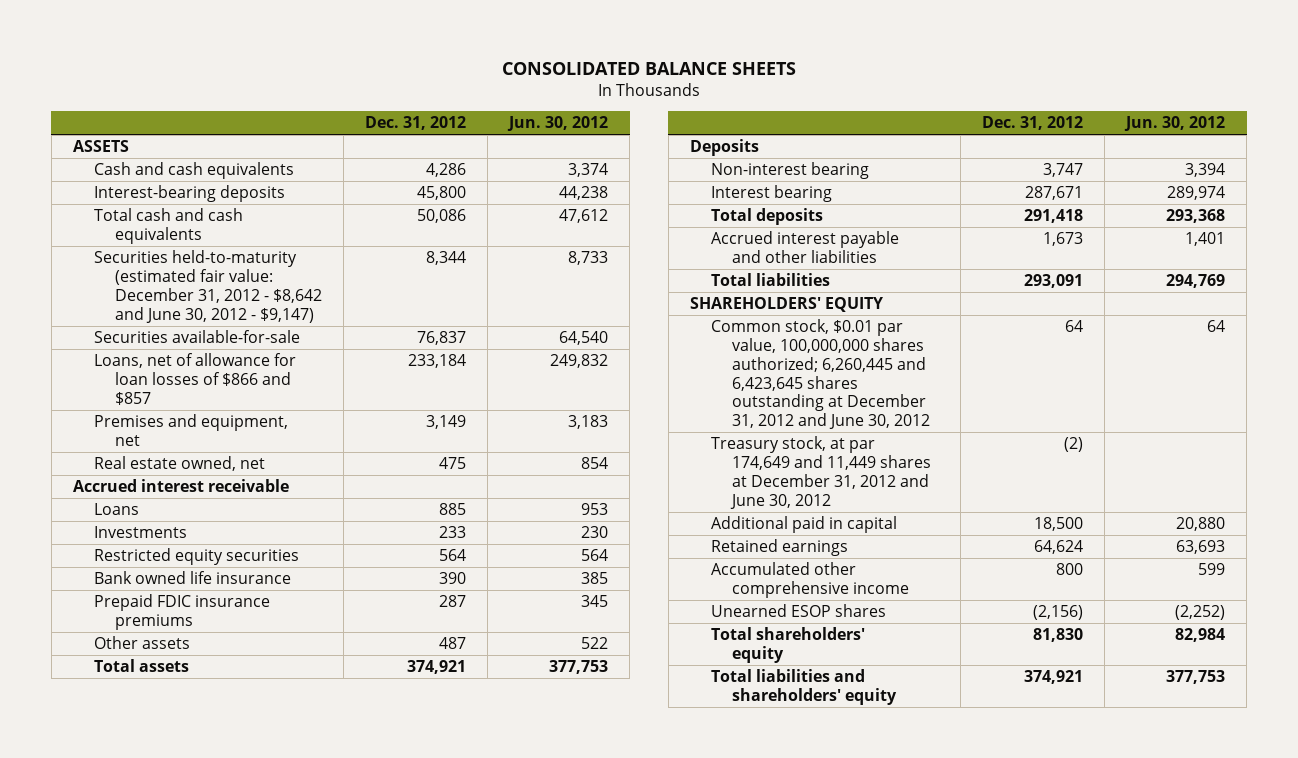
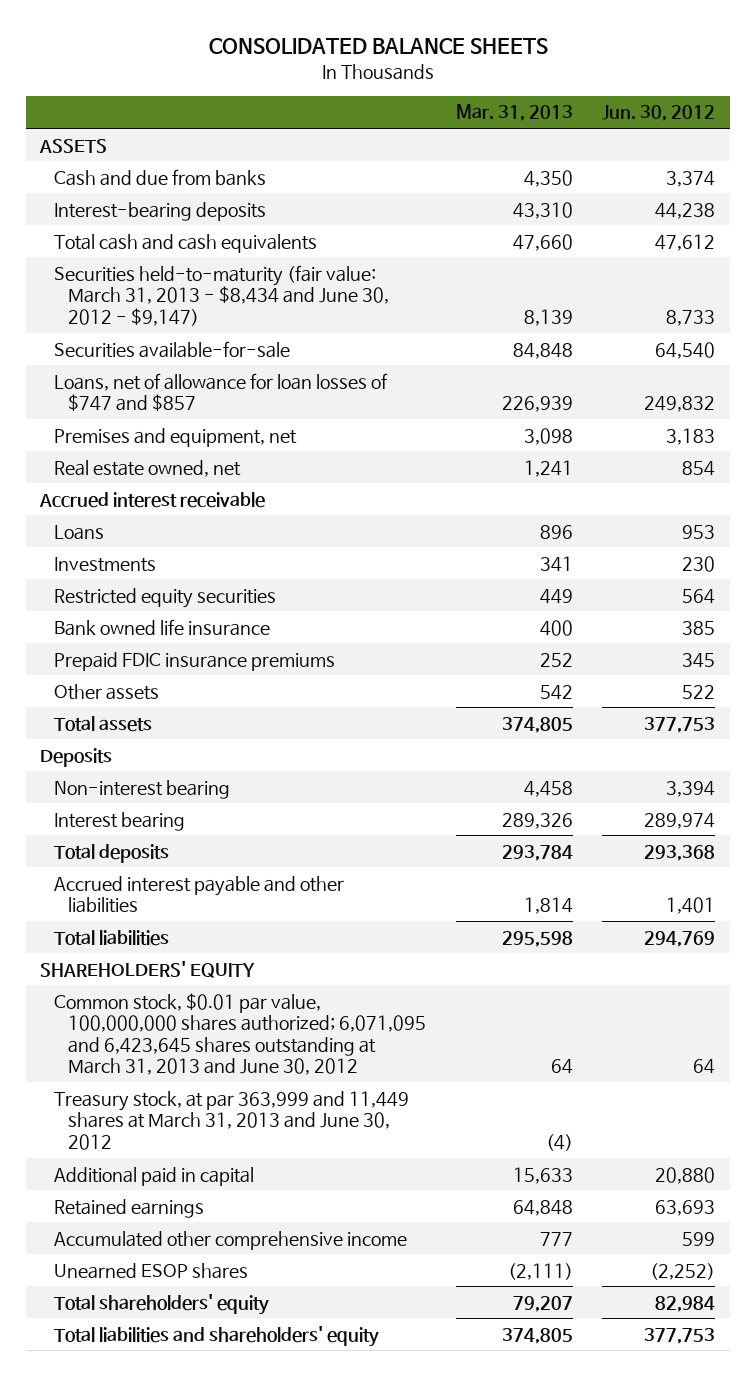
- | Dec. 31, 2012 | Jun. 30, 2012
+ | Mar. 31, 2013 | Jun. 30, 2012
- Cash and cash equivalents | 4,286 | 3,374
+ Cash and due from banks | 4,350 | 3,374
- Securities held-to-maturity (estimated fair value: December 31, 2012 - $8,642 and June 30, 2012 - $9,147) | 8,344 | 8,733
+ Securities held-to-maturity (fair value: March 31, 2013 - $8,434 and June 30, 2012 - $9,147) | 8,139 | 8,733
- Loans, net of allowance for loan losses of $866 and $857 | 233,184 | 249,832
+ Loans, net of allowance for loan losses of $747 and $857 | 226,939 | 249,832
- Common stock, $0.01 par value, 100,000,000 shares authorized; 6,260,445 and 6,423,645 shares outstanding at December 31, 2012 and June 30, 2012 | 64 | 64
- Treasury stock, at par 174,649 and 11,449 shares at December 31, 2012 and June 30, 2012 | (2) |
+ Common stock, $0.01 par value, 100,000,000 shares authorized; 6,071,095 and 6,423,645 shares outstanding at March 31, 2013 and June 30, 2012 | 64 | 64
+ Treasury stock, at par 363,999 and 11,449 shares at March 31, 2013 and June 30, 2012 | (4) |

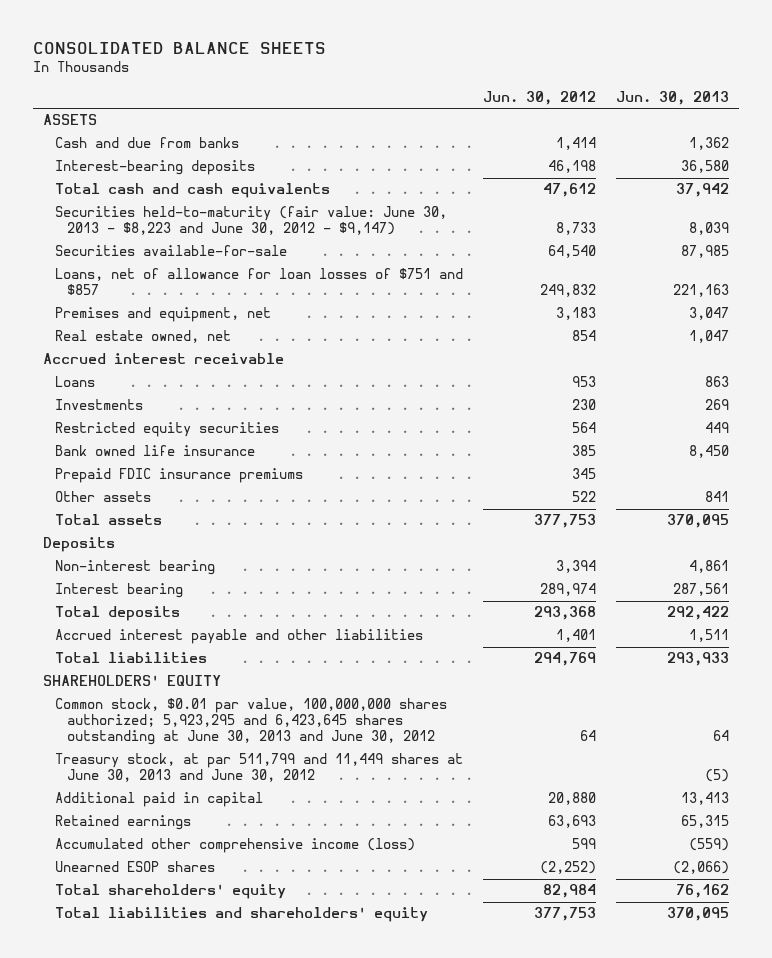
- | Mar. 31, 2013 | Jun. 30, 2012
+ | Jun. 30, 2012 | Jun. 30, 2013
- Cash and due from banks | 4,350 | 3,374
- Interest-bearing deposits | 43,310 | 44,238
+ Cash and due from banks | 1,414 | 1,362
+ Interest-bearing deposits | 46,198 | 36,580
- Securities held-to-maturity (fair value: March 31, 2013 - $8,434 and June 30, 2012 - $9,147) | 8,139 | 8,733
+ Securities held-to-maturity (fair value: June 30, 2013 - $8,223 and June 30, 2012 - $9,147) | 8,733 | 8,039
- Loans, net of allowance for loan losses of $747 and $857 | 226,939 | 249,832
+ Loans, net of allowance for loan losses of $751 and $857 | 249,832 | 221,163
- Common stock, $0.01 par value, 100,000,000 shares authorized; 6,071,095 and 6,423,645 shares outstanding at March 31, 2013 and June 30, 2012 | 64 | 64
- Treasury stock, at par 363,999 and 11,449 shares at March 31, 2013 and June 30, 2012 | (4) |
+ Common stock, $0.01 par value, 100,000,000 shares authorized; 5,923,295 and 6,423,645 shares outstanding at June 30, 2013 and June 30, 2012 | 64 | 64
+ Treasury stock, at par 511,799 and 11,449 shares at June 30, 2013 and June 30, 2012 | | (5)
- Accumulated other comprehensive income | 777 | 599
+ Accumulated other comprehensive income (loss) | 599 | (559)

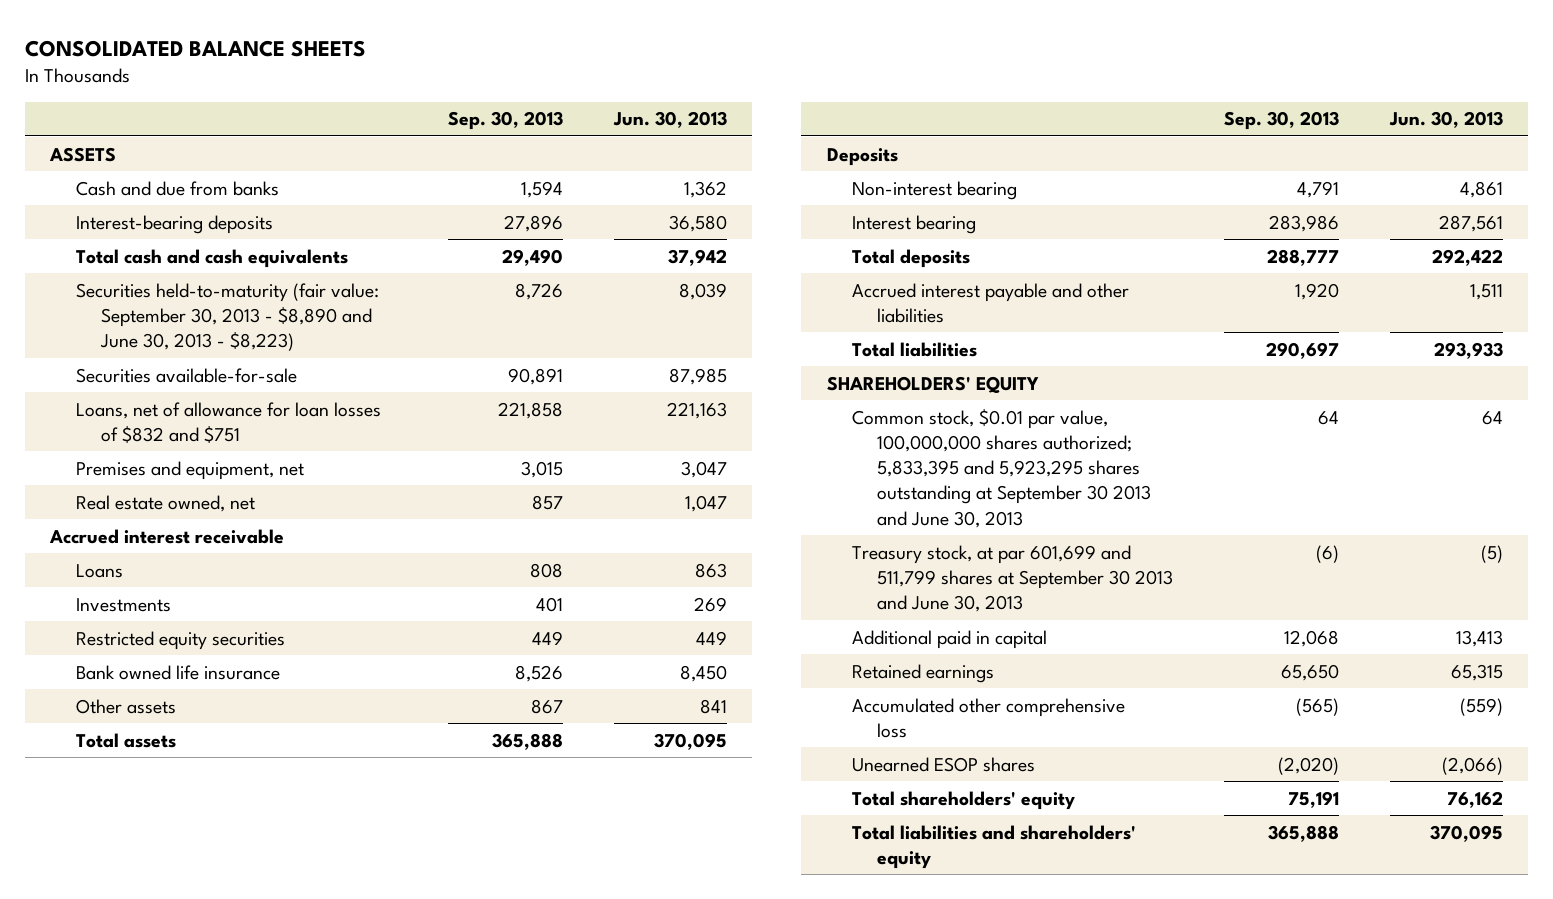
- | Jun. 30, 2012 | Jun. 30, 2013
+ | Sep. 30, 2013 | Jun. 30, 2013
- Securities held-to-maturity (fair value: June 30, 2013 - $8,223 and June 30, 2012 - $9,147) | 8,733 | 8,039
+ Securities held-to-maturity (fair value: September 30, 2013 - $8,890 and June 30, 2013 - $8,223) | 8,726 | 8,039
- Loans, net of allowance for loan losses of $751 and $857 | 249,832 | 221,163
+ Loans, net of allowance for loan losses of $832 and $751 | 221,858 | 221,163
- Prepaid FDIC insurance premiums | 345 |
- Common stock, $0.01 par value, 100,000,000 shares authorized; 5,923,295 and 6,423,645 shares outstanding at June 30, 2013 and June 30, 2012 | 64 | 64
- Treasury stock, at par 511,799 and 11,449 shares at June 30, 2013 and June 30, 2012 | | (5)
+ Common stock, $0.01 par value, 100,000,000 shares authorized; 5,833,395 and 5,923,295 shares outstanding at September 30 2013 and June 30, 2013 | 64 | 64
+ Treasury stock, at par 601,699 and 511,799 shares at September 30 2013 and June 30, 2013 | (6) | (5)
- Accumulated other comprehensive income (loss) | 599 | (559)
+ Accumulated other comprehensive loss | (565) | (559)

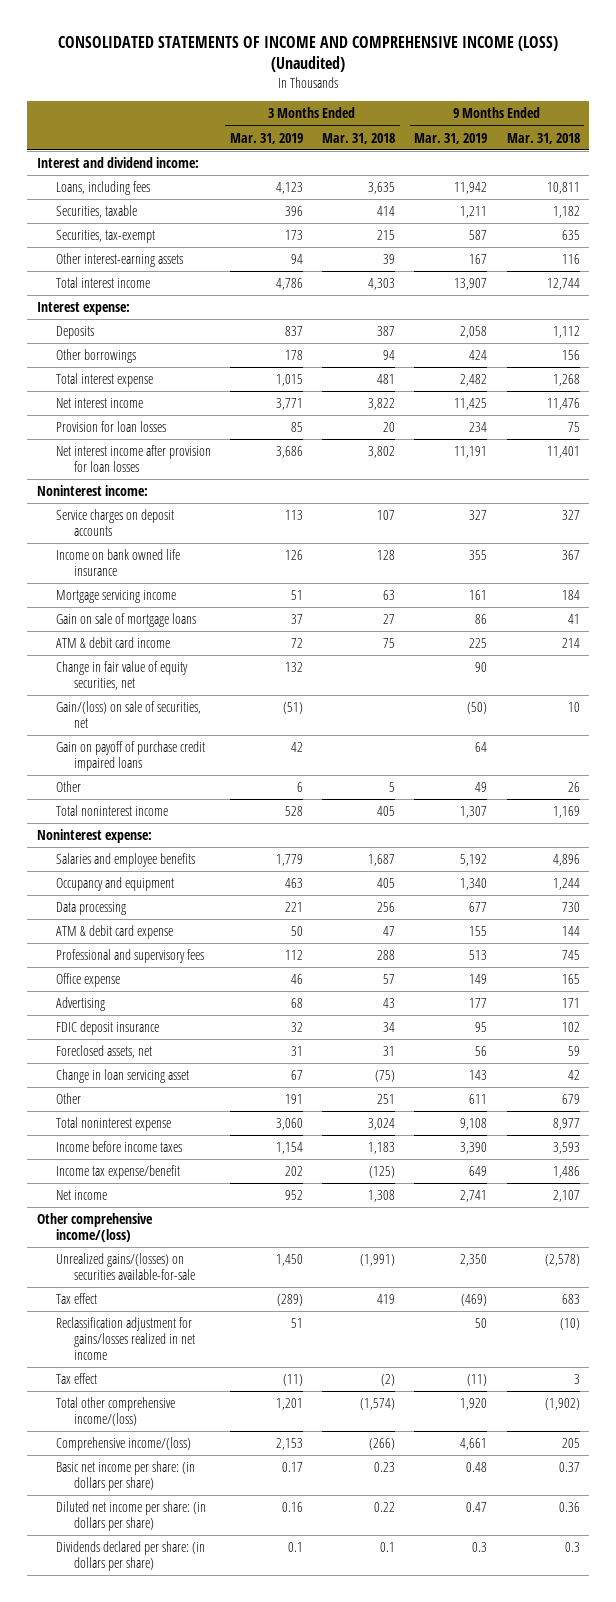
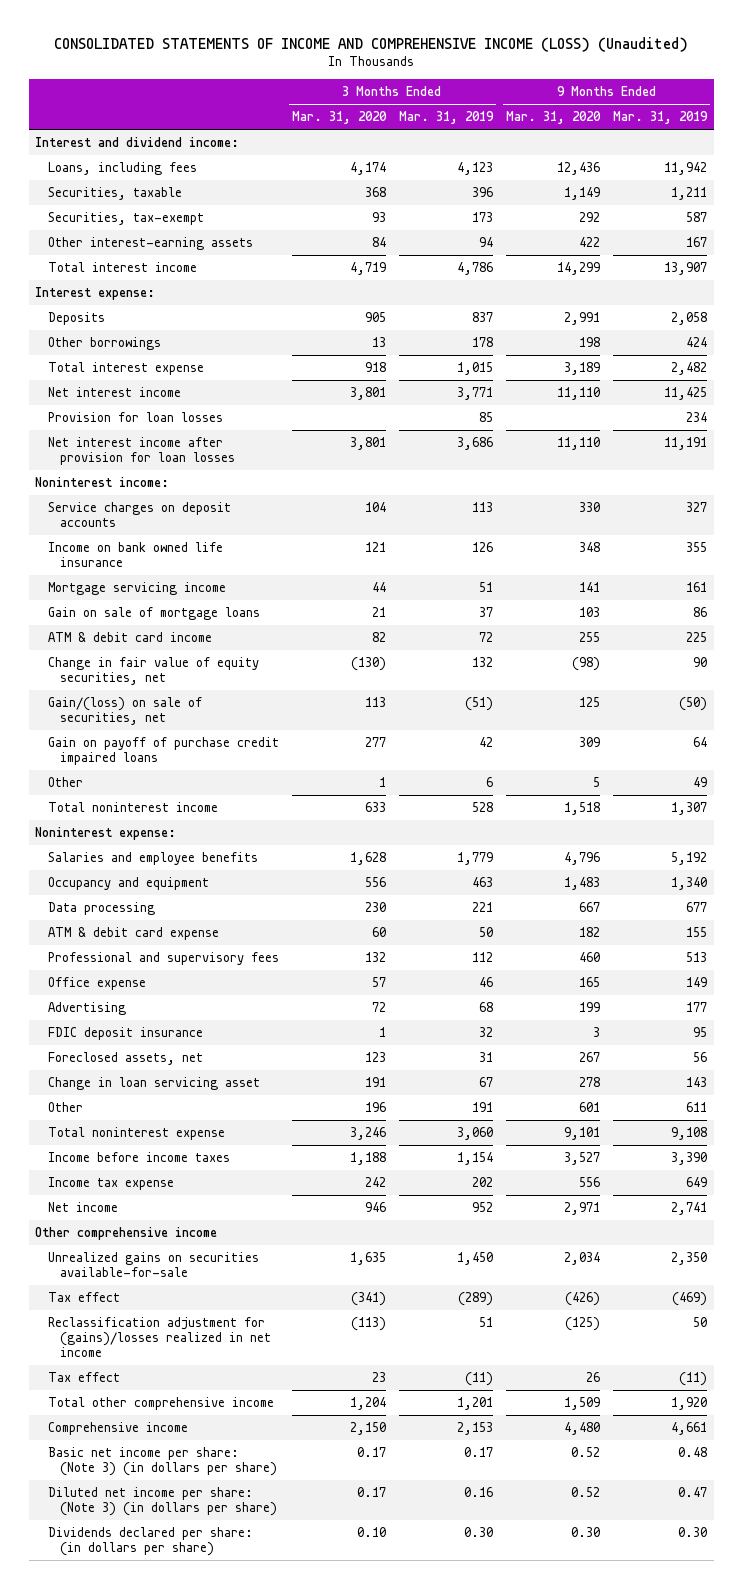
- | 3 Months Ended Mar. 31, 2019 | 3 Months Ended Mar. 31, 2018 | 9 Months Ended Mar. 31, 2019 | 9 Months Ended Mar. 31, 2018
+ | 3 Months Ended Mar. 31, 2020 | 3 Months Ended Mar. 31, 2019 | 9 Months Ended Mar. 31, 2020 | 9 Months Ended Mar. 31, 2019
- Income tax expense/benefit | 202 | (125) | 649 | 1,486
+ Income tax expense | 242 | 202 | 556 | 649
- Other comprehensive income/(loss)
- Unrealized gains/(losses) on securities available-for-sale | 1,450 | (1,991) | 2,350 | (2,578)
+ Other comprehensive income
+ Unrealized gains on securities available-for-sale | 1,635 | 1,450 | 2,034 | 2,350
- Reclassification adjustment for gains/losses realized in net income | 51 | | 50 | (10)
+ Reclassification adjustment for (gains)/losses realized in net income | (113) | 51 | (125) | 50
- Total other comprehensive income/(loss) | 1,201 | (1,574) | 1,920 | (1,902)
- Comprehensive income/(loss) | 2,153 | (266) | 4,661 | 205
- Basic net income per share: (in dollars per share) | 0.17 | 0.23 | 0.48 | 0.37
- Diluted net income per share: (in dollars per share) | 0.16 | 0.22 | 0.47 | 0.36
- Dividends declared per share: (in dollars per share) | 0.1 | 0.1 | 0.3 | 0.3
+ Total other comprehensive income | 1,204 | 1,201 | 1,509 | 1,920
+ Comprehensive income | 2,150 | 2,153 | 4,480 | 4,661
+ Basic net income per share: (Note 3) (in dollars per share) | 0.17 | 0.17 | 0.52 | 0.48
+ Diluted net income per share: (Note 3) (in dollars per share) | 0.17 | 0.16 | 0.52 | 0.47
+ Dividends declared per share: (in dollars per share) | 0.10 | 0.30 | 0.30 | 0.30

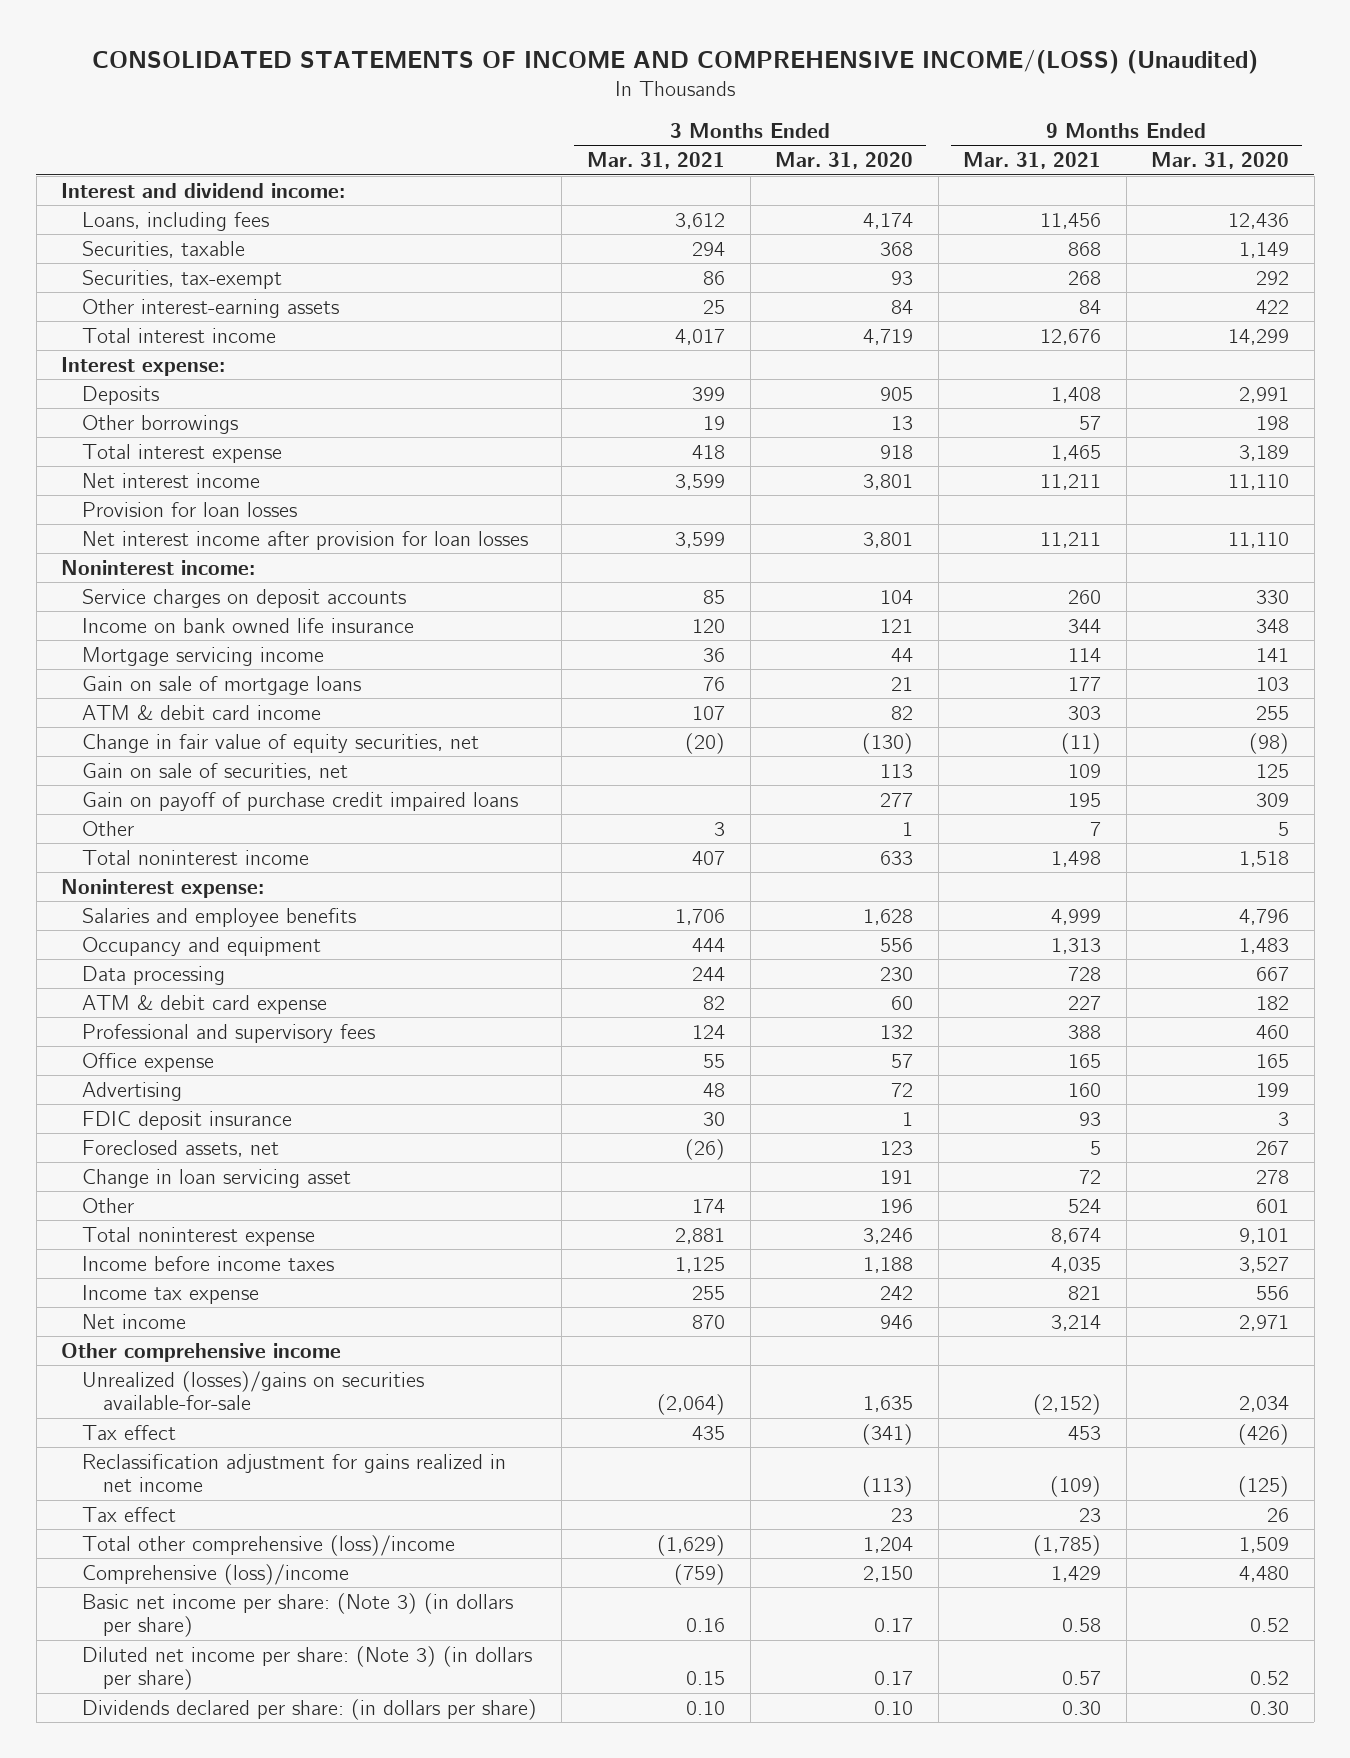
- CONSOLIDATED STATEMENTS OF INCOME AND COMPREHENSIVE INCOME (LOSS) (Unaudited)
+ CONSOLIDATED STATEMENTS OF INCOME AND COMPREHENSIVE INCOME/(LOSS) (Unaudited)
- | 3 Months Ended Mar. 31, 2020 | 3 Months Ended Mar. 31, 2019 | 9 Months Ended Mar. 31, 2020 | 9 Months Ended Mar. 31, 2019
+ | 3 Months Ended Mar. 31, 2021 | 3 Months Ended Mar. 31, 2020 | 9 Months Ended Mar. 31, 2021 | 9 Months Ended Mar. 31, 2020
- Gain/(loss) on sale of securities, net | 113 | (51) | 125 | (50)
+ Gain on sale of securities, net | | 113 | 109 | 125
- Unrealized gains on securities available-for-sale | 1,635 | 1,450 | 2,034 | 2,350
+ Unrealized (losses)/gains on securities available-for-sale | (2,064) | 1,635 | (2,152) | 2,034
- Reclassification adjustment for (gains)/losses realized in net income | (113) | 51 | (125) | 50
+ Reclassification adjustment for gains realized in net income | | (113) | (109) | (125)
- Total other comprehensive income | 1,204 | 1,201 | 1,509 | 1,920
- Comprehensive income | 2,150 | 2,153 | 4,480 | 4,661
+ Total other comprehensive (loss)/income | (1,629) | 1,204 | (1,785) | 1,509
+ Comprehensive (loss)/income | (759) | 2,150 | 1,429 | 4,480

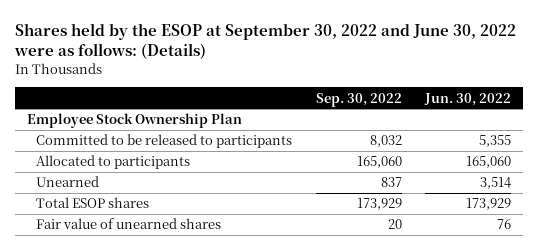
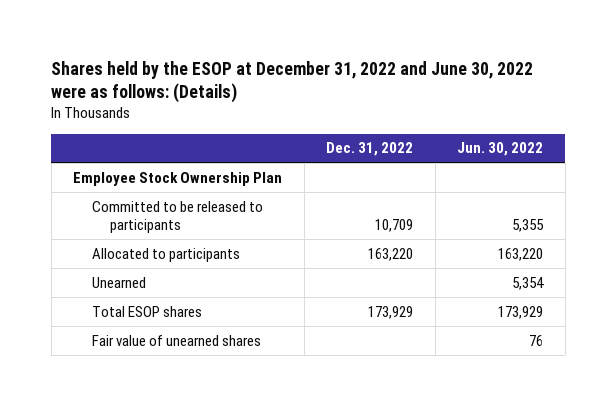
- Shares held by the ESOP at September 30, 2022 and June 30, 2022 were as follows: (Details)
+ Shares held by the ESOP at December 31, 2022 and June 30, 2022 were as follows: (Details)
- | Sep. 30, 2022 | Jun. 30, 2022
+ | Dec. 31, 2022 | Jun. 30, 2022
- Allocated to participants | 165,060 | 165,060
- Unearned | 837 | 3,514
+ Allocated to participants | 163,220 | 163,220
+ Unearned | | 5,354

